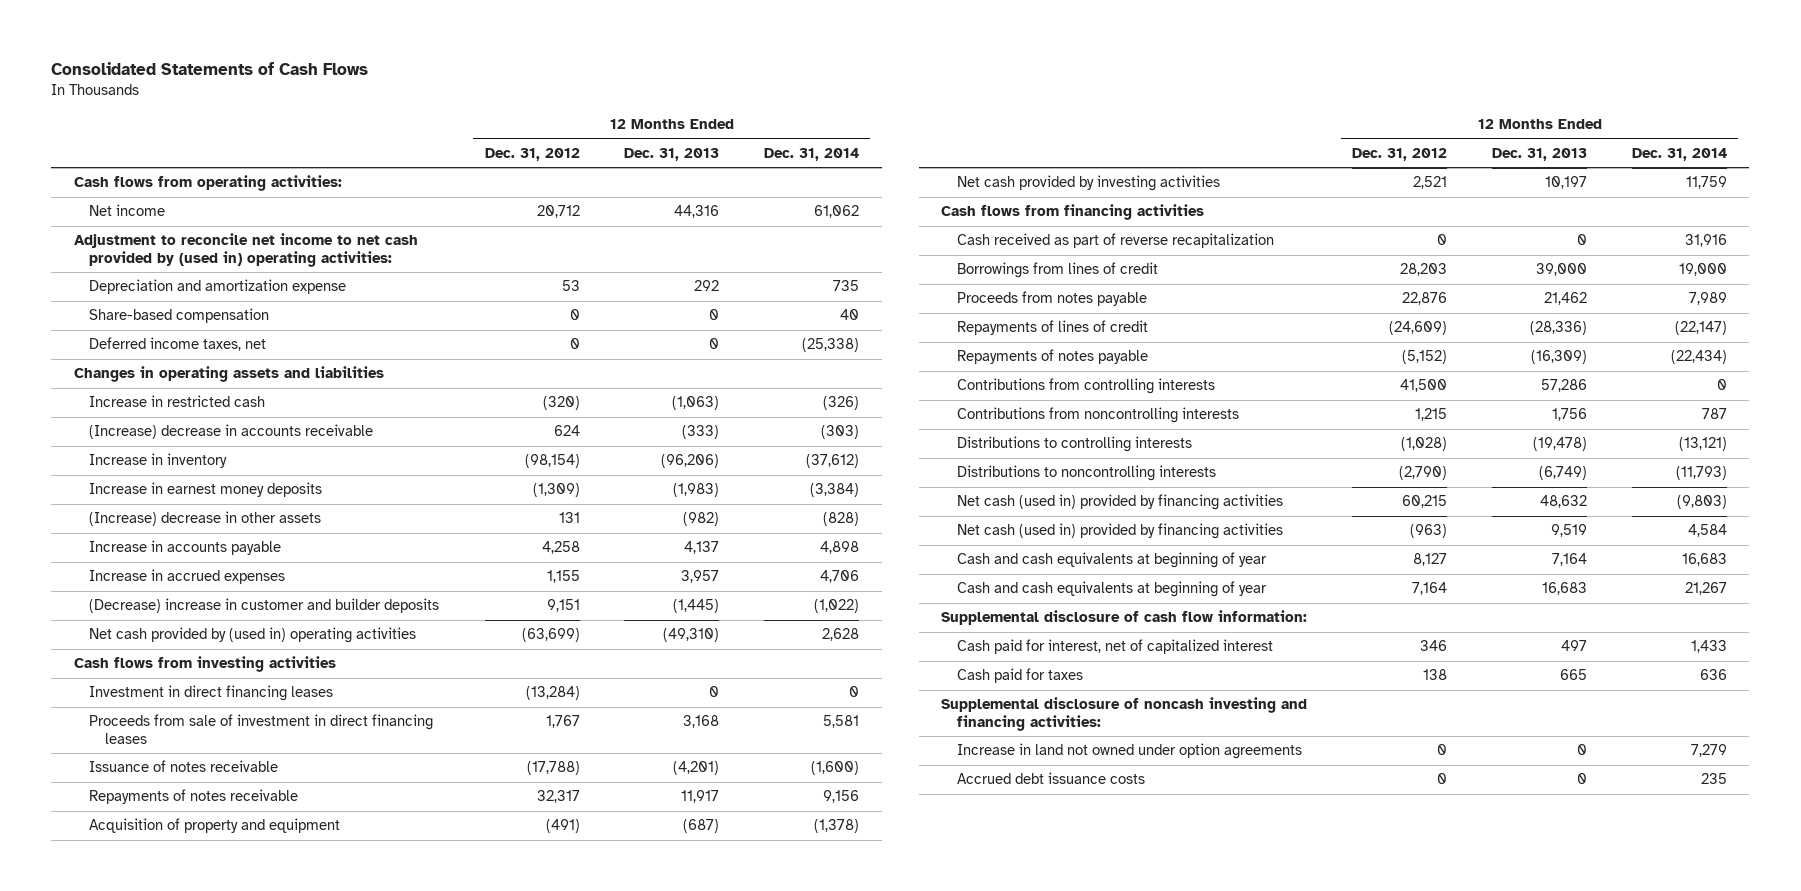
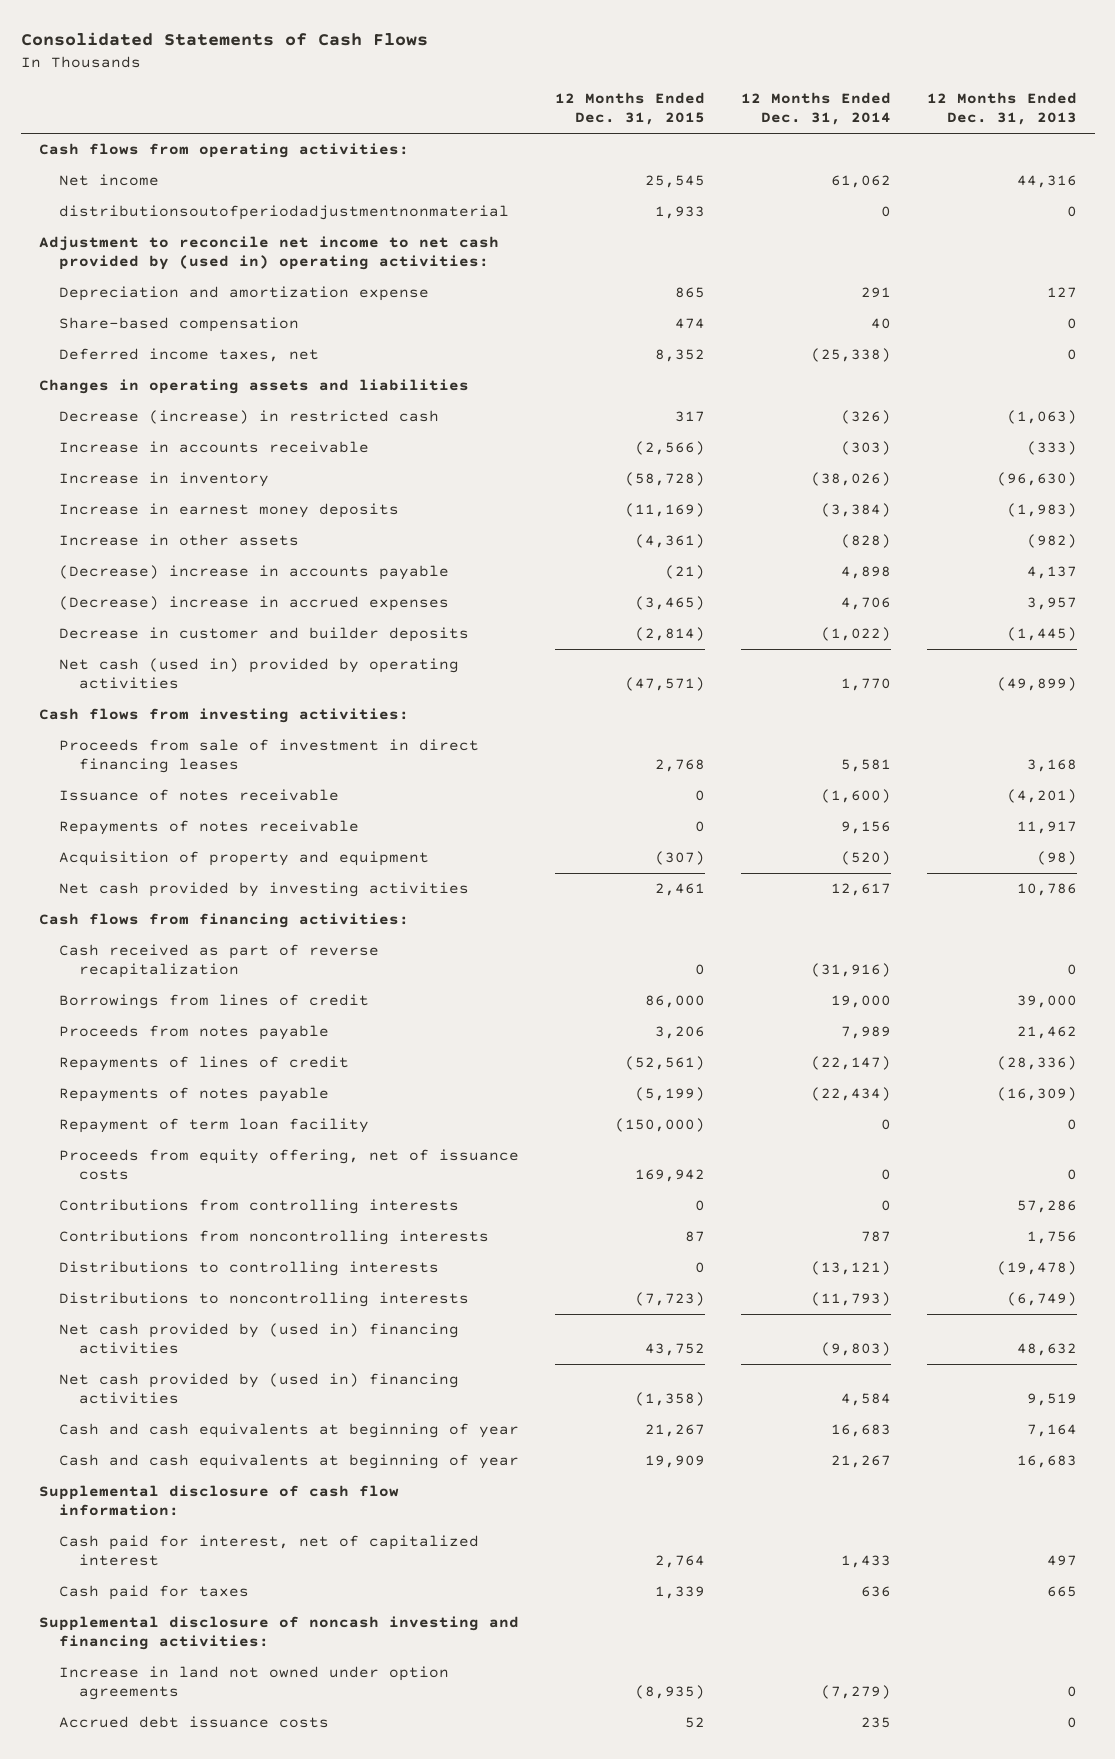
- | 12 Months Ended Dec. 31, 2012 | 12 Months Ended Dec. 31, 2013 | 12 Months Ended Dec. 31, 2014
+ | 12 Months Ended Dec. 31, 2015 | 12 Months Ended Dec. 31, 2014 | 12 Months Ended Dec. 31, 2013
+ distributionsoutofperiodadjustmentnonmaterial | 1,933 | 0 | 0
- Depreciation and amortization expense | 53 | 292 | 735
+ Depreciation and amortization expense | 865 | 291 | 127
- Increase in restricted cash | (320) | (1,063) | (326)
- (Increase) decrease in accounts receivable | 624 | (333) | (303)
- Increase in inventory | (98,154) | (96,206) | (37,612)
+ Decrease (increase) in restricted cash | 317 | (326) | (1,063)
+ Increase in accounts receivable | (2,566) | (303) | (333)
+ Increase in inventory | (58,728) | (38,026) | (96,630)
- (Increase) decrease in other assets | 131 | (982) | (828)
- Increase in accounts payable | 4,258 | 4,137 | 4,898
- Increase in accrued expenses | 1,155 | 3,957 | 4,706
- (Decrease) increase in customer and builder deposits | 9,151 | (1,445) | (1,022)
- Net cash provided by (used in) operating activities | (63,699) | (49,310) | 2,628
- Cash flows from investing activities
- Investment in direct financing leases | (13,284) | 0 | 0
+ Increase in other assets | (4,361) | (828) | (982)
+ (Decrease) increase in accounts payable | (21) | 4,898 | 4,137
+ (Decrease) increase in accrued expenses | (3,465) | 4,706 | 3,957
+ Decrease in customer and builder deposits | (2,814) | (1,022) | (1,445)
+ Net cash (used in) provided by operating activities | (47,571) | 1,770 | (49,899)
+ Cash flows from investing activities:
- Acquisition of property and equipment | (491) | (687) | (1,378)
- Net cash provided by investing activities | 2,521 | 10,197 | 11,759
- Cash flows from financing activities
- Cash received as part of reverse recapitalization | 0 | 0 | 31,916
+ Acquisition of property and equipment | (307) | (520) | (98)
+ Net cash provided by investing activities | 2,461 | 12,617 | 10,786
+ Cash flows from financing activities:
+ Cash received as part of reverse recapitalization | 0 | (31,916) | 0
+ Repayment of term loan facility | (150,000) | 0 | 0
+ Proceeds from equity offering, net of issuance costs | 169,942 | 0 | 0
- Net cash (used in) provided by financing activities | 60,215 | 48,632 | (9,803)
- Net cash (used in) provided by financing activities | (963) | 9,519 | 4,584
+ Net cash provided by (used in) financing activities | 43,752 | (9,803) | 48,632
+ Net cash provided by (used in) financing activities | (1,358) | 4,584 | 9,519
- Increase in land not owned under option agreements | 0 | 0 | 7,279
+ Increase in land not owned under option agreements | (8,935) | (7,279) | 0

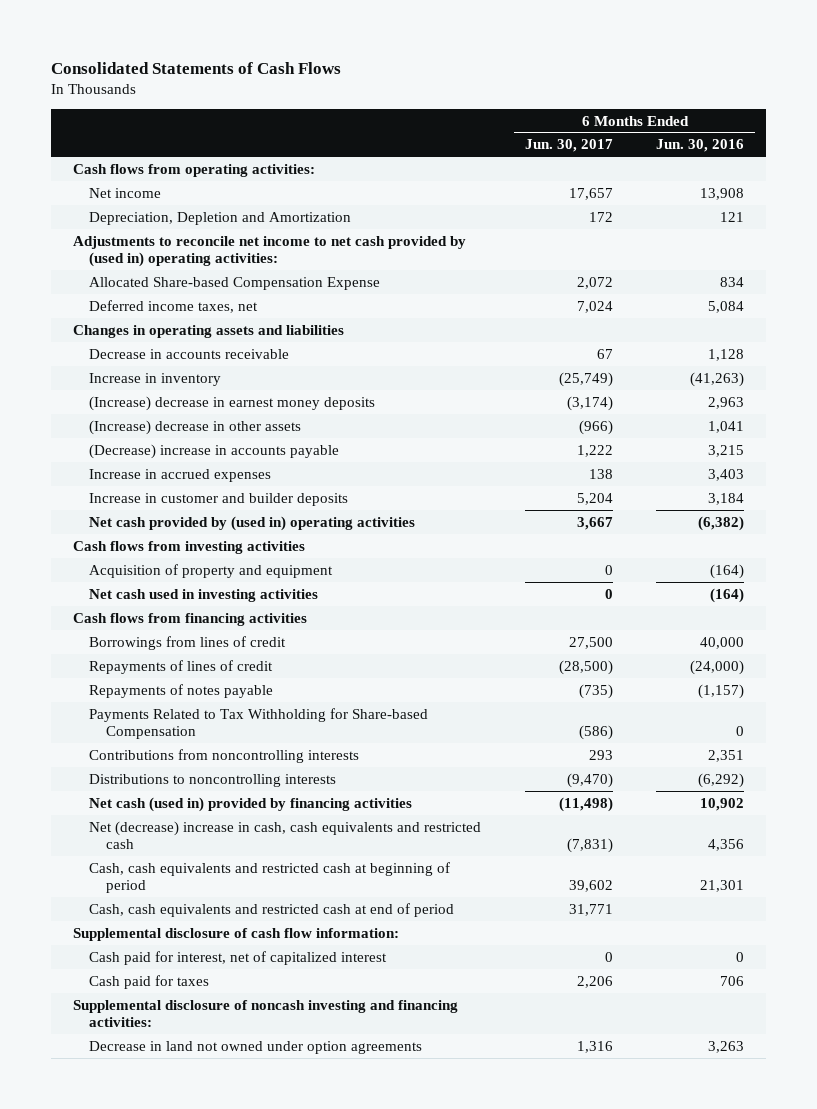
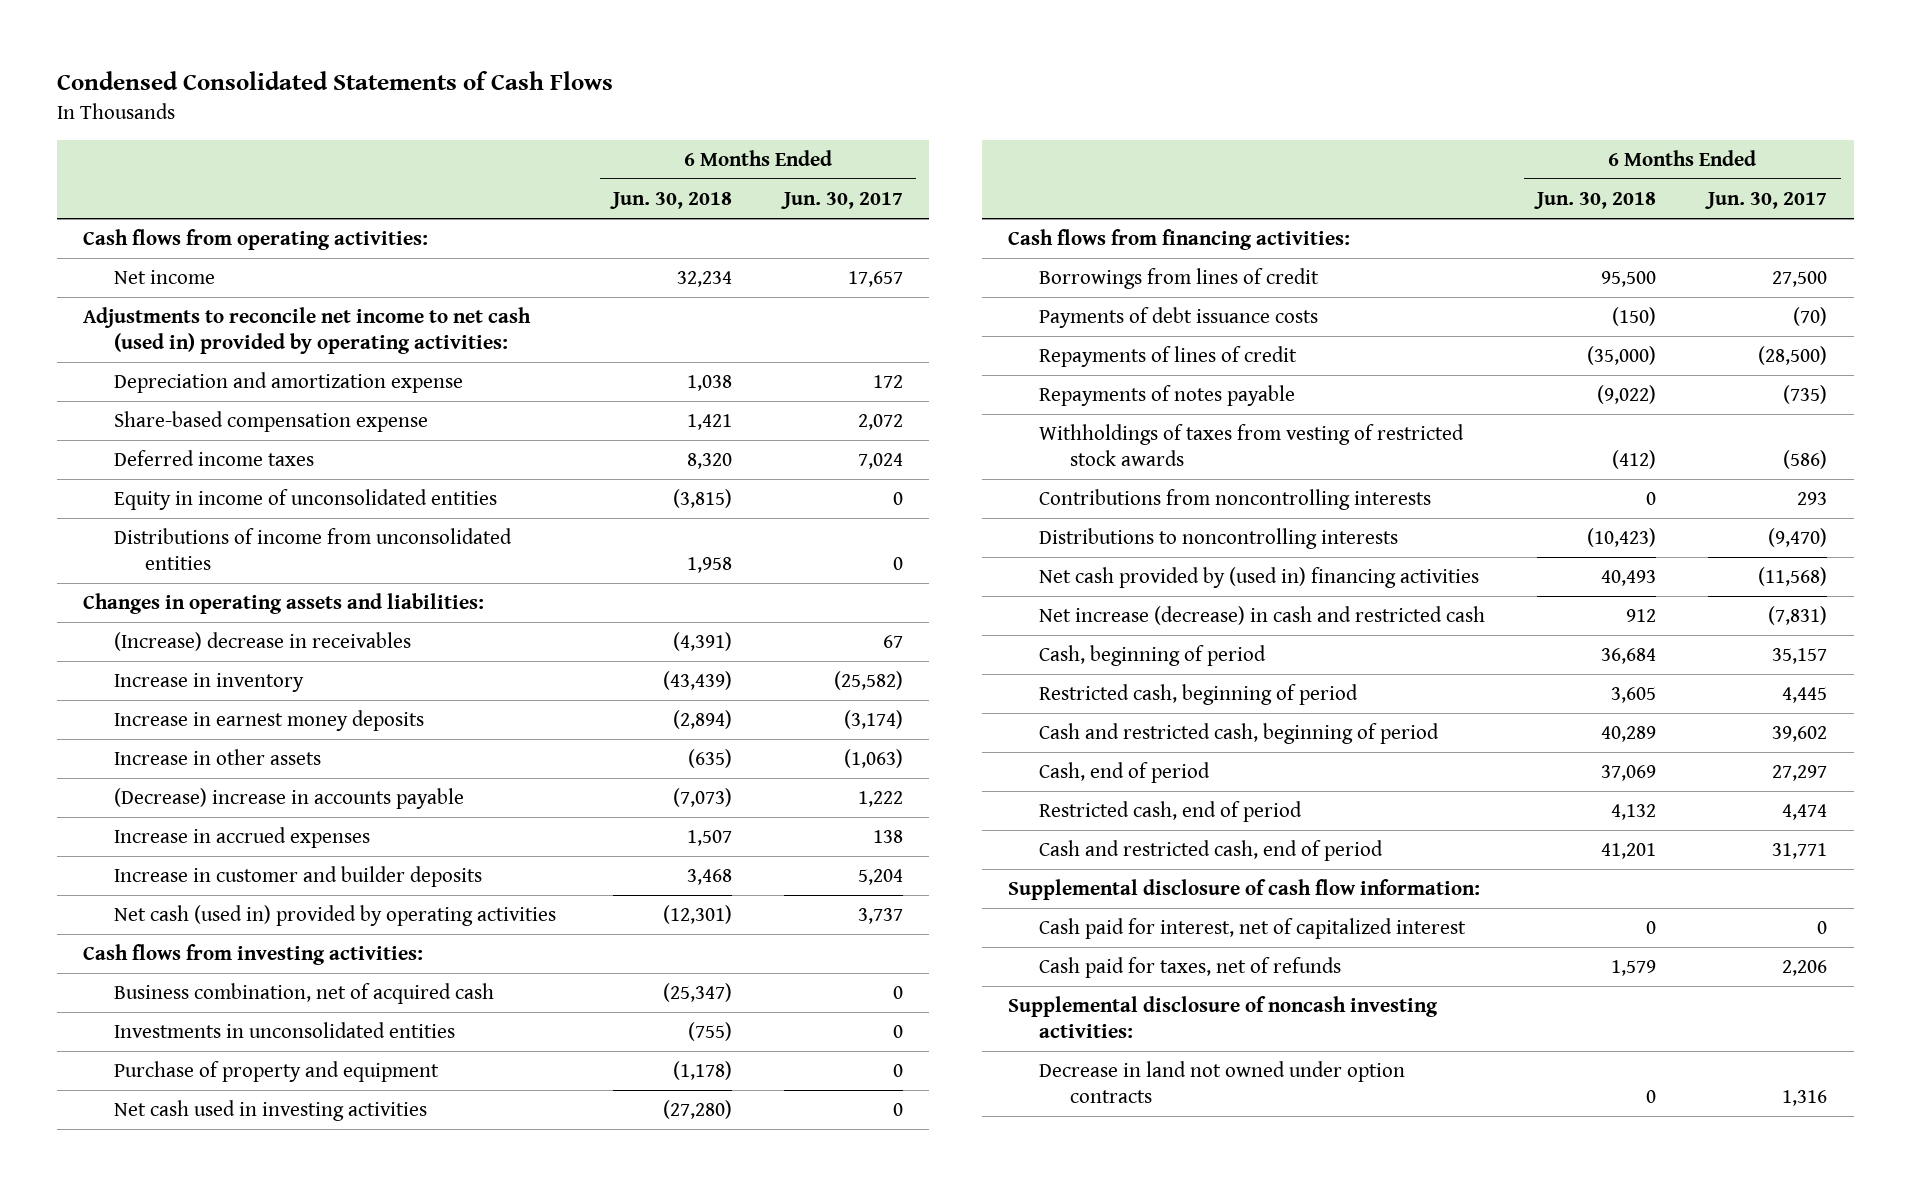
- Consolidated Statements of Cash Flows
+ Condensed Consolidated Statements of Cash Flows
- | 6 Months Ended Jun. 30, 2017 | 6 Months Ended Jun. 30, 2016
+ | 6 Months Ended Jun. 30, 2018 | 6 Months Ended Jun. 30, 2017
- Depreciation, Depletion and Amortization | 172 | 121
- Adjustments to reconcile net income to net cash provided by (used in) operating activities:
- Allocated Share-based Compensation Expense | 2,072 | 834
- Deferred income taxes, net | 7,024 | 5,084
- Changes in operating assets and liabilities
- Decrease in accounts receivable | 67 | 1,128
- Increase in inventory | (25,749) | (41,263)
- (Increase) decrease in earnest money deposits | (3,174) | 2,963
- (Increase) decrease in other assets | (966) | 1,041
+ Adjustments to reconcile net income to net cash (used in) provided by operating activities:
+ Depreciation and amortization expense | 1,038 | 172
+ Share-based compensation expense | 1,421 | 2,072
+ Deferred income taxes | 8,320 | 7,024
+ Equity in income of unconsolidated entities | (3,815) | 0
+ Distributions of income from unconsolidated entities | 1,958 | 0
+ Changes in operating assets and liabilities:
+ (Increase) decrease in receivables | (4,391) | 67
+ Increase in inventory | (43,439) | (25,582)
+ Increase in earnest money deposits | (2,894) | (3,174)
+ Increase in other assets | (635) | (1,063)
- Net cash provided by (used in) operating activities | 3,667 | (6,382)
- Cash flows from investing activities
- Acquisition of property and equipment | 0 | (164)
+ Net cash (used in) provided by operating activities | (12,301) | 3,737
+ Cash flows from investing activities:
+ Business combination, net of acquired cash | (25,347) | 0
+ Investments in unconsolidated entities | (755) | 0
+ Purchase of property and equipment | (1,178) | 0
- Cash flows from financing activities
+ Cash flows from financing activities:
+ Payments of debt issuance costs | (150) | (70)
- Payments Related to Tax Withholding for Share-based Compensation | (586) | 0
+ Withholdings of taxes from vesting of restricted stock awards | (412) | (586)
- Net cash (used in) provided by financing activities | (11,498) | 10,902
- Net (decrease) increase in cash, cash equivalents and restricted cash | (7,831) | 4,356
- Cash, cash equivalents and restricted cash at beginning of period | 39,602 | 21,301
- Cash, cash equivalents and restricted cash at end of period | 31,771 |
+ Net cash provided by (used in) financing activities | 40,493 | (11,568)
+ Net increase (decrease) in cash and restricted cash | 912 | (7,831)
+ Cash, beginning of period | 36,684 | 35,157
+ Restricted cash, beginning of period | 3,605 | 4,445
+ Cash and restricted cash, beginning of period | 40,289 | 39,602
+ Cash, end of period | 37,069 | 27,297
+ Restricted cash, end of period | 4,132 | 4,474
+ Cash and restricted cash, end of period | 41,201 | 31,771
- Cash paid for taxes | 2,206 | 706
- Supplemental disclosure of noncash investing and financing activities:
- Decrease in land not owned under option agreements | 1,316 | 3,263
+ Cash paid for taxes, net of refunds | 1,579 | 2,206
+ Supplemental disclosure of noncash investing activities:
+ Decrease in land not owned under option contracts | 0 | 1,316

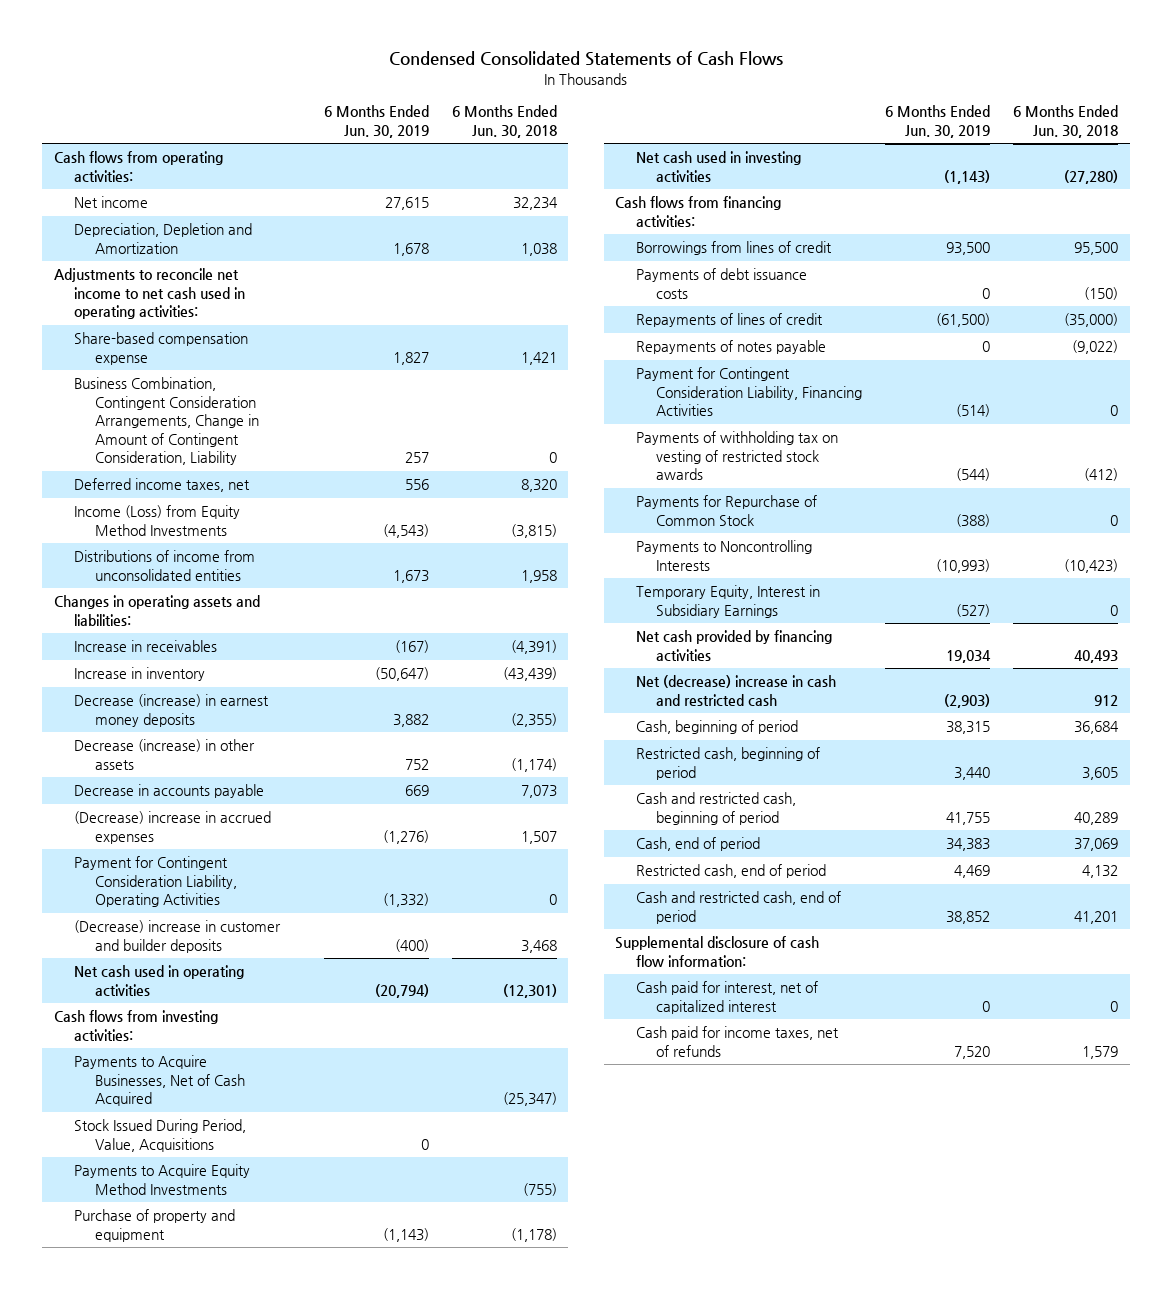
- | 6 Months Ended Jun. 30, 2018 | 6 Months Ended Jun. 30, 2017
+ | 6 Months Ended Jun. 30, 2019 | 6 Months Ended Jun. 30, 2018
- Adjustments to reconcile net income to net cash (used in) provided by operating activities:
- Depreciation and amortization expense | 1,038 | 172
+ Depreciation, Depletion and Amortization | 1,678 | 1,038
+ Adjustments to reconcile net income to net cash used in operating activities:
- Deferred income taxes | 8,320 | 7,024
- Equity in income of unconsolidated entities | (3,815) | 0
+ Business Combination, Contingent Consideration Arrangements, Change in Amount of Contingent Consideration, Liability | 257 | 0
+ Deferred income taxes, net | 556 | 8,320
+ Income (Loss) from Equity Method Investments | (4,543) | (3,815)
- (Increase) decrease in receivables | (4,391) | 67
+ Increase in receivables | (167) | (4,391)
- Increase in earnest money deposits | (2,894) | (3,174)
- Increase in other assets | (635) | (1,063)
- (Decrease) increase in accounts payable | (7,073) | 1,222
- Increase in accrued expenses | 1,507 | 138
- Increase in customer and builder deposits | 3,468 | 5,204
- Net cash (used in) provided by operating activities | (12,301) | 3,737
+ Decrease (increase) in earnest money deposits | 3,882 | (2,355)
+ Decrease (increase) in other assets | 752 | (1,174)
+ Decrease in accounts payable | 669 | 7,073
+ (Decrease) increase in accrued expenses | (1,276) | 1,507
+ Payment for Contingent Consideration Liability, Operating Activities | (1,332) | 0
+ (Decrease) increase in customer and builder deposits | (400) | 3,468
+ Net cash used in operating activities | (20,794) | (12,301)
- Business combination, net of acquired cash | (25,347) | 0
- Investments in unconsolidated entities | (755) | 0
+ Payments to Acquire Businesses, Net of Cash Acquired | | (25,347)
+ Stock Issued During Period, Value, Acquisitions | 0 |
+ Payments to Acquire Equity Method Investments | | (755)
- Withholdings of taxes from vesting of restricted stock awards | (412) | (586)
- Contributions from noncontrolling interests | 0 | 293
- Distributions to noncontrolling interests | (10,423) | (9,470)
- Net cash provided by (used in) financing activities | 40,493 | (11,568)
- Net increase (decrease) in cash and restricted cash | 912 | (7,831)
+ Payment for Contingent Consideration Liability, Financing Activities | (514) | 0
+ Payments of withholding tax on vesting of restricted stock awards | (544) | (412)
+ Payments for Repurchase of Common Stock | (388) | 0
+ Payments to Noncontrolling Interests | (10,993) | (10,423)
+ Temporary Equity, Interest in Subsidiary Earnings | (527) | 0
+ Net cash provided by financing activities | 19,034 | 40,493
+ Net (decrease) increase in cash and restricted cash | (2,903) | 912
- Cash paid for taxes, net of refunds | 1,579 | 2,206
- Supplemental disclosure of noncash investing activities:
- Decrease in land not owned under option contracts | 0 | 1,316
+ Cash paid for income taxes, net of refunds | 7,520 | 1,579

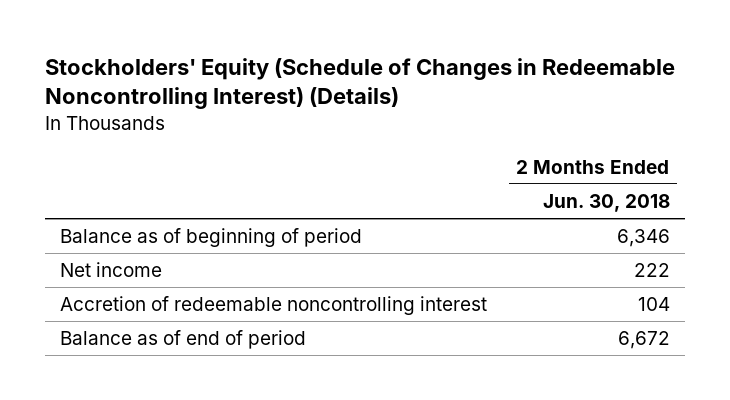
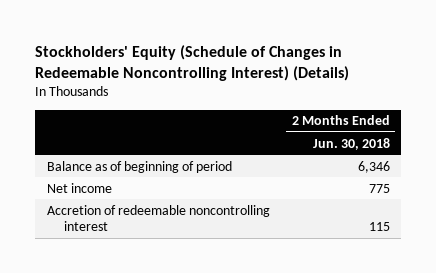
- Net income | 222
- Accretion of redeemable noncontrolling interest | 104
- Balance as of end of period | 6,672
+ Net income | 775
+ Accretion of redeemable noncontrolling interest | 115

